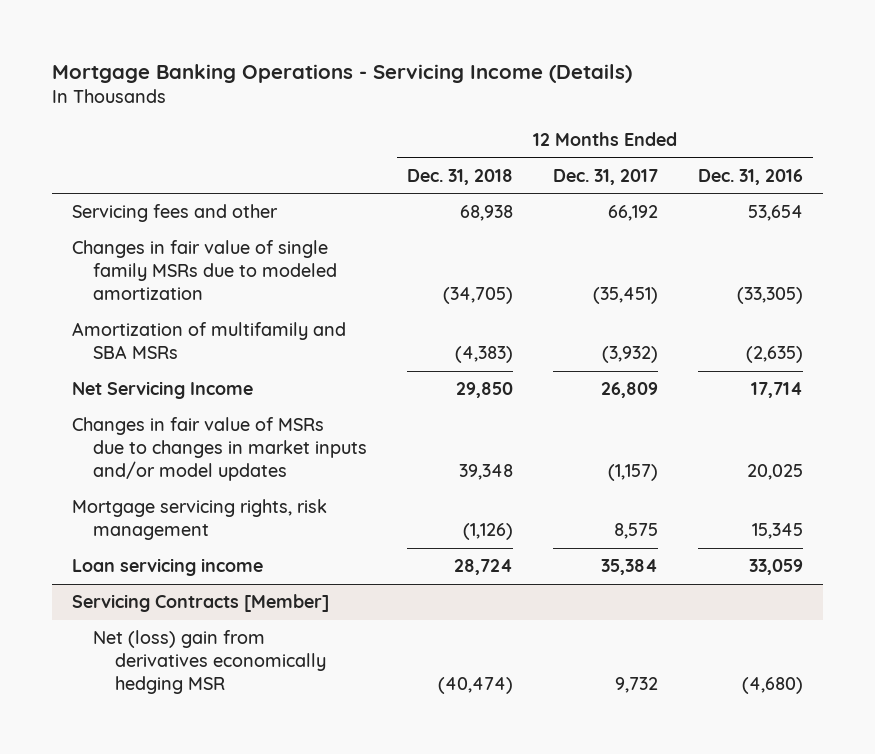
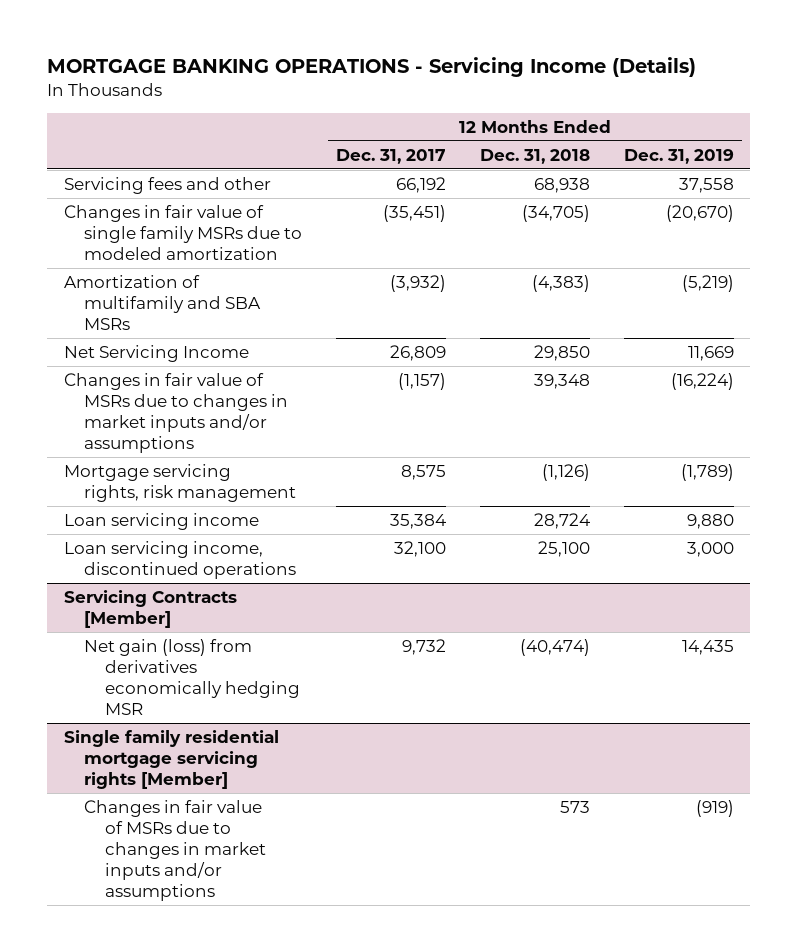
- Mortgage Banking Operations - Servicing Income (Details)
+ MORTGAGE BANKING OPERATIONS - Servicing Income (Details)
- | 12 Months Ended Dec. 31, 2018 | 12 Months Ended Dec. 31, 2017 | 12 Months Ended Dec. 31, 2016
+ | 12 Months Ended Dec. 31, 2017 | 12 Months Ended Dec. 31, 2018 | 12 Months Ended Dec. 31, 2019
- Changes in fair value of MSRs due to changes in market inputs and/or model updates | 39,348 | (1,157) | 20,025
+ Changes in fair value of MSRs due to changes in market inputs and/or assumptions | (1,157) | 39,348 | (16,224)
+ Loan servicing income, discontinued operations | 32,100 | 25,100 | 3,000
@ Servicing Contracts [Member]
- Net (loss) gain from derivatives economically hedging MSR | (40,474) | 9,732 | (4,680)
+ Net gain (loss) from derivatives economically hedging MSR | 9,732 | (40,474) | 14,435
+ Single family residential mortgage servicing rights [Member]
+ Changes in fair value of MSRs due to changes in market inputs and/or assumptions | | 573 | (919)

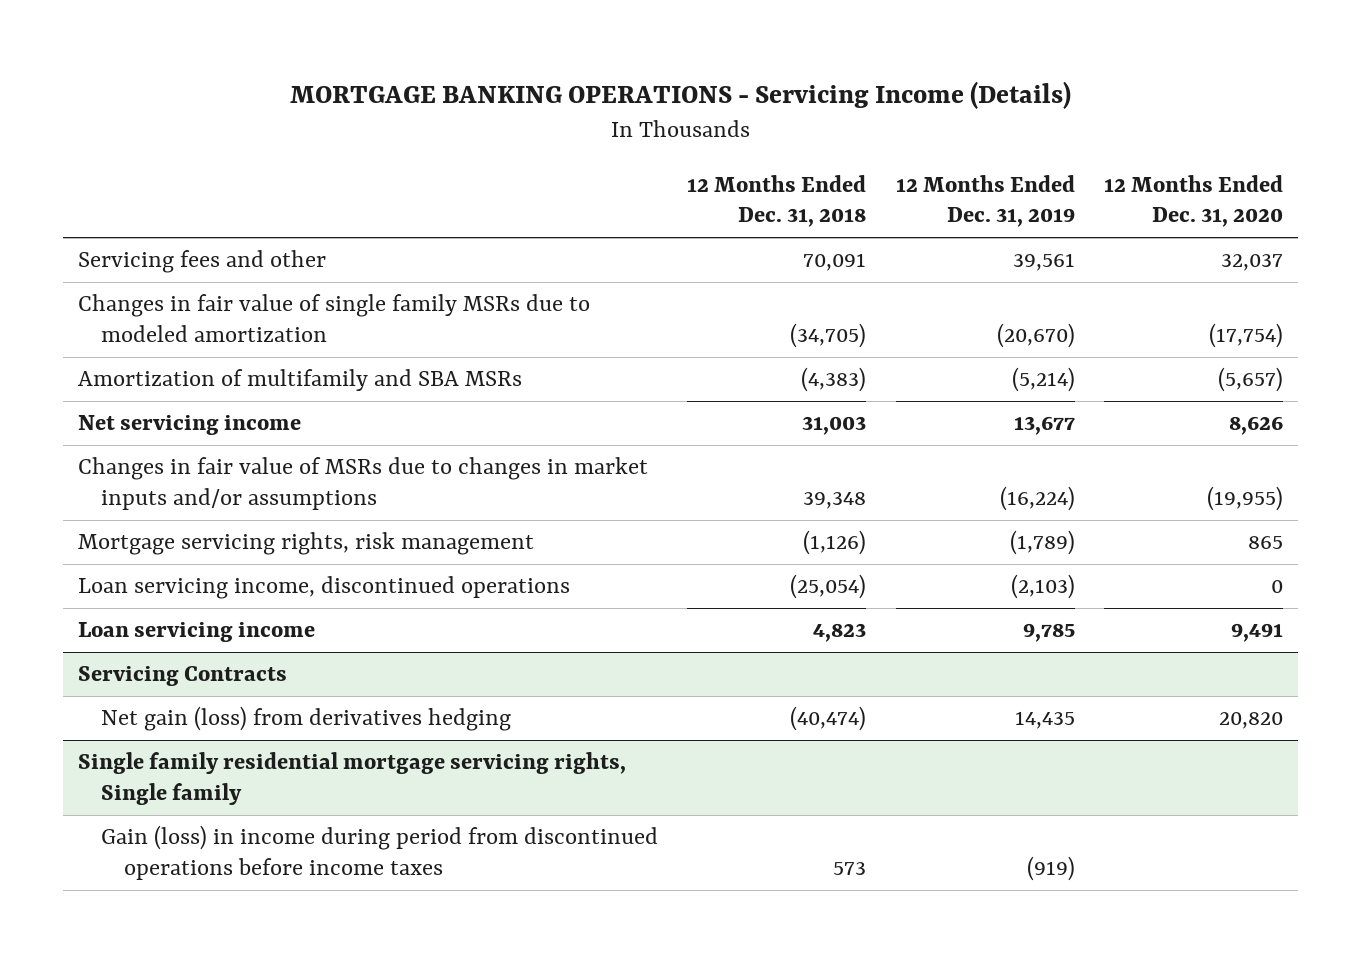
- | 12 Months Ended Dec. 31, 2017 | 12 Months Ended Dec. 31, 2018 | 12 Months Ended Dec. 31, 2019
+ | 12 Months Ended Dec. 31, 2018 | 12 Months Ended Dec. 31, 2019 | 12 Months Ended Dec. 31, 2020
- Servicing fees and other | 66,192 | 68,938 | 37,558
+ Servicing fees and other | 70,091 | 39,561 | 32,037
- Amortization of multifamily and SBA MSRs | (3,932) | (4,383) | (5,219)
- Net Servicing Income | 26,809 | 29,850 | 11,669
+ Amortization of multifamily and SBA MSRs | (4,383) | (5,214) | (5,657)
+ Net servicing income | 31,003 | 13,677 | 8,626
- Loan servicing income | 35,384 | 28,724 | 9,880
- Loan servicing income, discontinued operations | 32,100 | 25,100 | 3,000
- Servicing Contracts [Member]
- Net gain (loss) from derivatives economically hedging MSR | 9,732 | (40,474) | 14,435
- Single family residential mortgage servicing rights [Member]
- Changes in fair value of MSRs due to changes in market inputs and/or assumptions | | 573 | (919)
+ Loan servicing income, discontinued operations | (25,054) | (2,103) | 0
+ Loan servicing income | 4,823 | 9,785 | 9,491
+ Servicing Contracts
+ Net gain (loss) from derivatives hedging | (40,474) | 14,435 | 20,820
+ Single family residential mortgage servicing rights, Single family
+ Gain (loss) in income during period from discontinued operations before income taxes | 573 | (919) |

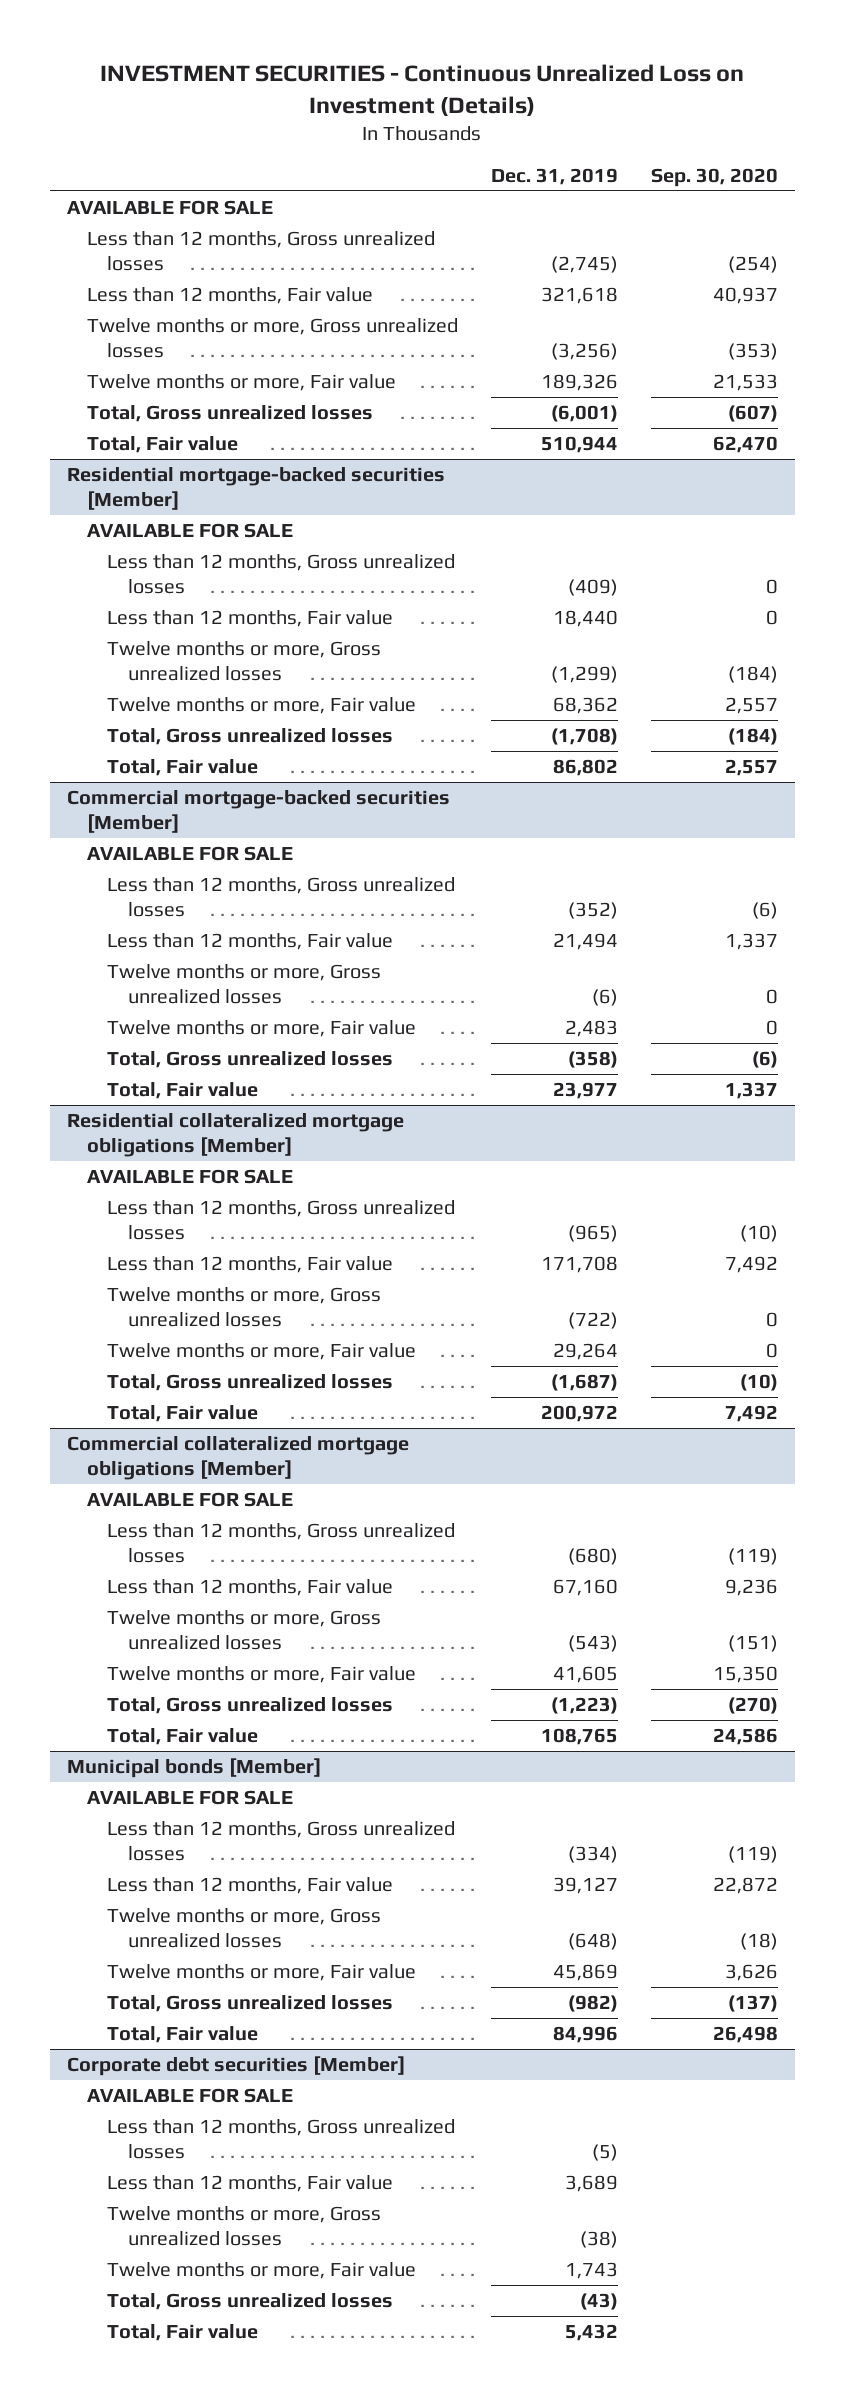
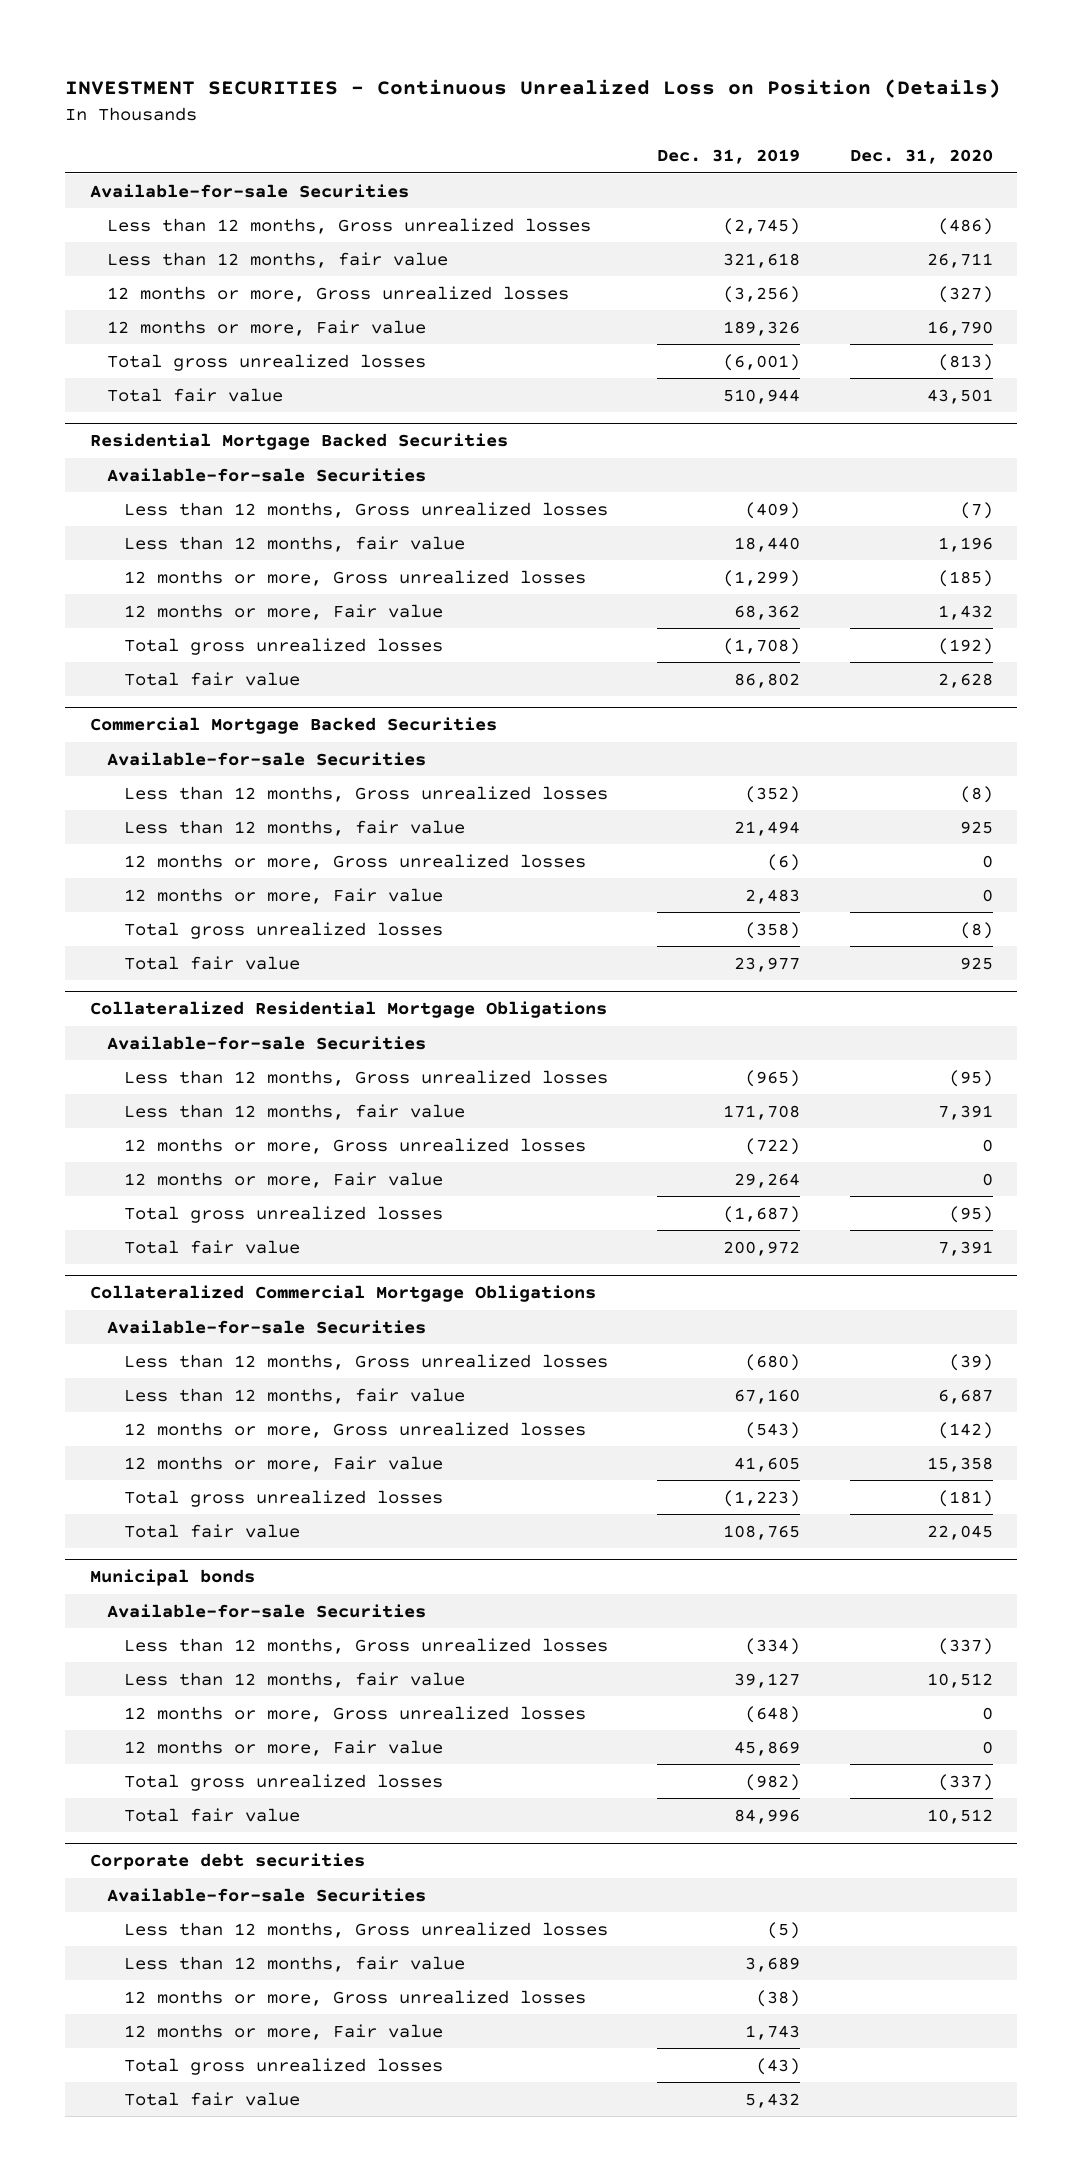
- INVESTMENT SECURITIES - Continuous Unrealized Loss on Investment (Details)
+ INVESTMENT SECURITIES - Continuous Unrealized Loss on Position (Details)
- | Dec. 31, 2019 | Sep. 30, 2020
+ | Dec. 31, 2019 | Dec. 31, 2020
- AVAILABLE FOR SALE
+ Available-for-sale Securities
- Less than 12 months, Fair value | 321,618 | 40,937
- Twelve months or more, Gross unrealized losses | (3,256) | (353)
- Twelve months or more, Fair value | 189,326 | 21,533
- Total, Gross unrealized losses | (6,001) | (607)
- Total, Fair value | 510,944 | 62,470
- Residential mortgage-backed securities [Member]
- AVAILABLE FOR SALE
+ Less than 12 months, fair value | 321,618 | 26,711
+ 12 months or more, Gross unrealized losses | (3,256) | (327)
+ 12 months or more, Fair value | 189,326 | 16,790
+ Total gross unrealized losses | (6,001) | (813)
+ Total fair value | 510,944 | 43,501
+ Residential Mortgage Backed Securities
+ Available-for-sale Securities
- Less than 12 months, Fair value | 18,440 | 0
- Twelve months or more, Gross unrealized losses | (1,299) | (184)
- Twelve months or more, Fair value | 68,362 | 2,557
- Total, Gross unrealized losses | (1,708) | (184)
- Total, Fair value | 86,802 | 2,557
- Commercial mortgage-backed securities [Member]
- AVAILABLE FOR SALE
+ Less than 12 months, fair value | 18,440 | 1,196
+ 12 months or more, Gross unrealized losses | (1,299) | (185)
+ 12 months or more, Fair value | 68,362 | 1,432
+ Total gross unrealized losses | (1,708) | (192)
+ Total fair value | 86,802 | 2,628
+ Commercial Mortgage Backed Securities
+ Available-for-sale Securities
- Less than 12 months, Fair value | 21,494 | 1,337
- Twelve months or more, Gross unrealized losses | (6) | 0
- Twelve months or more, Fair value | 2,483 | 0
- Total, Gross unrealized losses | (358) | (6)
- Total, Fair value | 23,977 | 1,337
- Residential collateralized mortgage obligations [Member]
- AVAILABLE FOR SALE
+ Less than 12 months, fair value | 21,494 | 925
+ 12 months or more, Gross unrealized losses | (6) | 0
+ 12 months or more, Fair value | 2,483 | 0
+ Total gross unrealized losses | (358) | (8)
+ Total fair value | 23,977 | 925
+ Collateralized Residential Mortgage Obligations
+ Available-for-sale Securities
- Less than 12 months, Fair value | 171,708 | 7,492
- Twelve months or more, Gross unrealized losses | (722) | 0
- Twelve months or more, Fair value | 29,264 | 0
- Total, Gross unrealized losses | (1,687) | (10)
- Total, Fair value | 200,972 | 7,492
- Commercial collateralized mortgage obligations [Member]
- AVAILABLE FOR SALE
+ Less than 12 months, fair value | 171,708 | 7,391
+ 12 months or more, Gross unrealized losses | (722) | 0
+ 12 months or more, Fair value | 29,264 | 0
+ Total gross unrealized losses | (1,687) | (95)
+ Total fair value | 200,972 | 7,391
+ Collateralized Commercial Mortgage Obligations
+ Available-for-sale Securities
- Less than 12 months, Fair value | 67,160 | 9,236
- Twelve months or more, Gross unrealized losses | (543) | (151)
- Twelve months or more, Fair value | 41,605 | 15,350
- Total, Gross unrealized losses | (1,223) | (270)
- Total, Fair value | 108,765 | 24,586
- Municipal bonds [Member]
- AVAILABLE FOR SALE
+ Less than 12 months, fair value | 67,160 | 6,687
+ 12 months or more, Gross unrealized losses | (543) | (142)
+ 12 months or more, Fair value | 41,605 | 15,358
+ Total gross unrealized losses | (1,223) | (181)
+ Total fair value | 108,765 | 22,045
+ Municipal bonds
+ Available-for-sale Securities
- Less than 12 months, Fair value | 39,127 | 22,872
- Twelve months or more, Gross unrealized losses | (648) | (18)
- Twelve months or more, Fair value | 45,869 | 3,626
- Total, Gross unrealized losses | (982) | (137)
- Total, Fair value | 84,996 | 26,498
- Corporate debt securities [Member]
- AVAILABLE FOR SALE
+ Less than 12 months, fair value | 39,127 | 10,512
+ 12 months or more, Gross unrealized losses | (648) | 0
+ 12 months or more, Fair value | 45,869 | 0
+ Total gross unrealized losses | (982) | (337)
+ Total fair value | 84,996 | 10,512
+ Corporate debt securities
+ Available-for-sale Securities
- Less than 12 months, Fair value | 3,689 |
- Twelve months or more, Gross unrealized losses | (38) |
- Twelve months or more, Fair value | 1,743 |
- Total, Gross unrealized losses | (43) |
- Total, Fair value | 5,432 |
+ Less than 12 months, fair value | 3,689 |
+ 12 months or more, Gross unrealized losses | (38) |
+ 12 months or more, Fair value | 1,743 |
+ Total gross unrealized losses | (43) |
+ Total fair value | 5,432 |

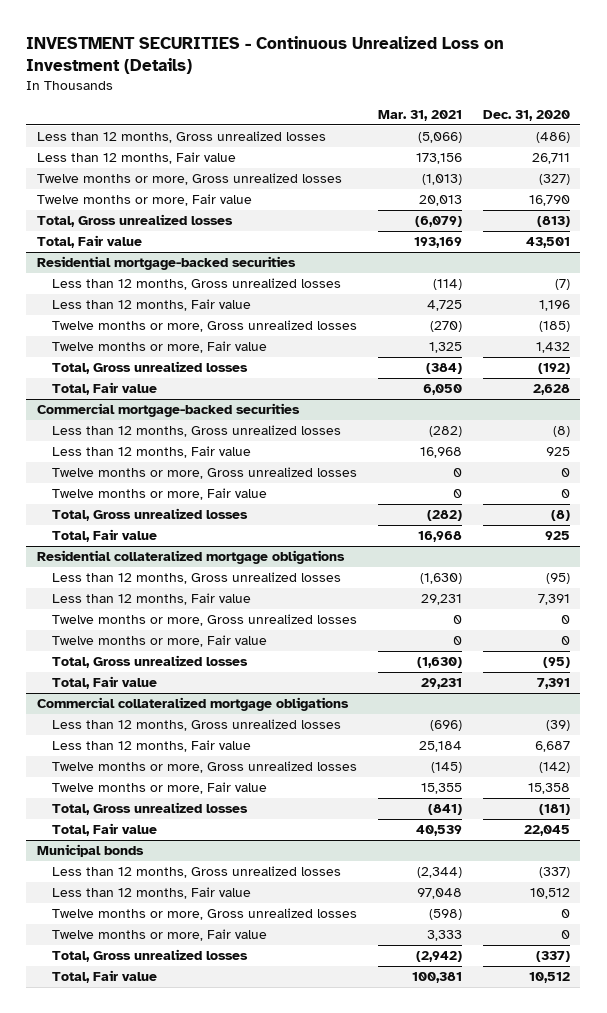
- INVESTMENT SECURITIES - Continuous Unrealized Loss on Position (Details)
+ INVESTMENT SECURITIES - Continuous Unrealized Loss on Investment (Details)
- | Dec. 31, 2019 | Dec. 31, 2020
+ | Mar. 31, 2021 | Dec. 31, 2020
- Available-for-sale Securities
- Less than 12 months, fair value | 321,618 | 26,711
- 12 months or more, Gross unrealized losses | (3,256) | (327)
- 12 months or more, Fair value | 189,326 | 16,790
- Total gross unrealized losses | (6,001) | (813)
- Total fair value | 510,944 | 43,501
- Residential Mortgage Backed Securities
- Available-for-sale Securities
+ Less than 12 months, Fair value | 173,156 | 26,711
+ Twelve months or more, Gross unrealized losses | (1,013) | (327)
+ Twelve months or more, Fair value | 20,013 | 16,790
+ Total, Gross unrealized losses | (6,079) | (813)
+ Total, Fair value | 193,169 | 43,501
+ Residential mortgage-backed securities
- Less than 12 months, fair value | 18,440 | 1,196
- 12 months or more, Gross unrealized losses | (1,299) | (185)
- 12 months or more, Fair value | 68,362 | 1,432
- Total gross unrealized losses | (1,708) | (192)
- Total fair value | 86,802 | 2,628
- Commercial Mortgage Backed Securities
- Available-for-sale Securities
+ Less than 12 months, Fair value | 4,725 | 1,196
+ Twelve months or more, Gross unrealized losses | (270) | (185)
+ Twelve months or more, Fair value | 1,325 | 1,432
+ Total, Gross unrealized losses | (384) | (192)
+ Total, Fair value | 6,050 | 2,628
+ Commercial mortgage-backed securities
- Less than 12 months, fair value | 21,494 | 925
- 12 months or more, Gross unrealized losses | (6) | 0
- 12 months or more, Fair value | 2,483 | 0
- Total gross unrealized losses | (358) | (8)
- Total fair value | 23,977 | 925
- Collateralized Residential Mortgage Obligations
- Available-for-sale Securities
+ Less than 12 months, Fair value | 16,968 | 925
+ Twelve months or more, Gross unrealized losses | 0 | 0
+ Twelve months or more, Fair value | 0 | 0
+ Total, Gross unrealized losses | (282) | (8)
+ Total, Fair value | 16,968 | 925
+ Residential collateralized mortgage obligations
- Less than 12 months, fair value | 171,708 | 7,391
- 12 months or more, Gross unrealized losses | (722) | 0
- 12 months or more, Fair value | 29,264 | 0
- Total gross unrealized losses | (1,687) | (95)
- Total fair value | 200,972 | 7,391
- Collateralized Commercial Mortgage Obligations
- Available-for-sale Securities
+ Less than 12 months, Fair value | 29,231 | 7,391
+ Twelve months or more, Gross unrealized losses | 0 | 0
+ Twelve months or more, Fair value | 0 | 0
+ Total, Gross unrealized losses | (1,630) | (95)
+ Total, Fair value | 29,231 | 7,391
+ Commercial collateralized mortgage obligations
- Less than 12 months, fair value | 67,160 | 6,687
- 12 months or more, Gross unrealized losses | (543) | (142)
- 12 months or more, Fair value | 41,605 | 15,358
- Total gross unrealized losses | (1,223) | (181)
- Total fair value | 108,765 | 22,045
+ Less than 12 months, Fair value | 25,184 | 6,687
+ Twelve months or more, Gross unrealized losses | (145) | (142)
+ Twelve months or more, Fair value | 15,355 | 15,358
+ Total, Gross unrealized losses | (841) | (181)
+ Total, Fair value | 40,539 | 22,045
@ Municipal bonds
- Available-for-sale Securities
- Less than 12 months, fair value | 39,127 | 10,512
- 12 months or more, Gross unrealized losses | (648) | 0
- 12 months or more, Fair value | 45,869 | 0
- Total gross unrealized losses | (982) | (337)
- Total fair value | 84,996 | 10,512
- Corporate debt securities
- Available-for-sale Securities
- Less than 12 months, Gross unrealized losses | (5) |
- Less than 12 months, fair value | 3,689 |
- 12 months or more, Gross unrealized losses | (38) |
- 12 months or more, Fair value | 1,743 |
- Total gross unrealized losses | (43) |
- Total fair value | 5,432 |
@ Municipal bonds
+ Less than 12 months, Fair value | 97,048 | 10,512
+ Twelve months or more, Gross unrealized losses | (598) | 0
+ Twelve months or more, Fair value | 3,333 | 0
+ Total, Gross unrealized losses | (2,942) | (337)
+ Total, Fair value | 100,381 | 10,512

